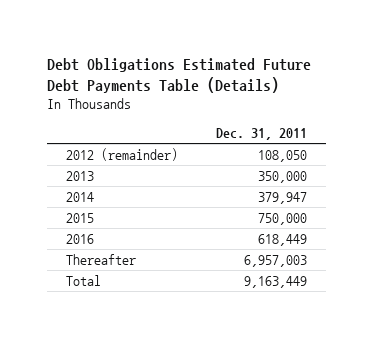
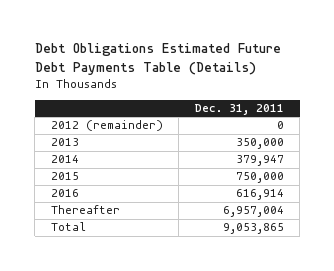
- 2012 (remainder) | 108,050
+ 2012 (remainder) | 0
- 2016 | 618,449
- Thereafter | 6,957,003
- Total | 9,163,449
+ 2016 | 616,914
+ Thereafter | 6,957,004
+ Total | 9,053,865

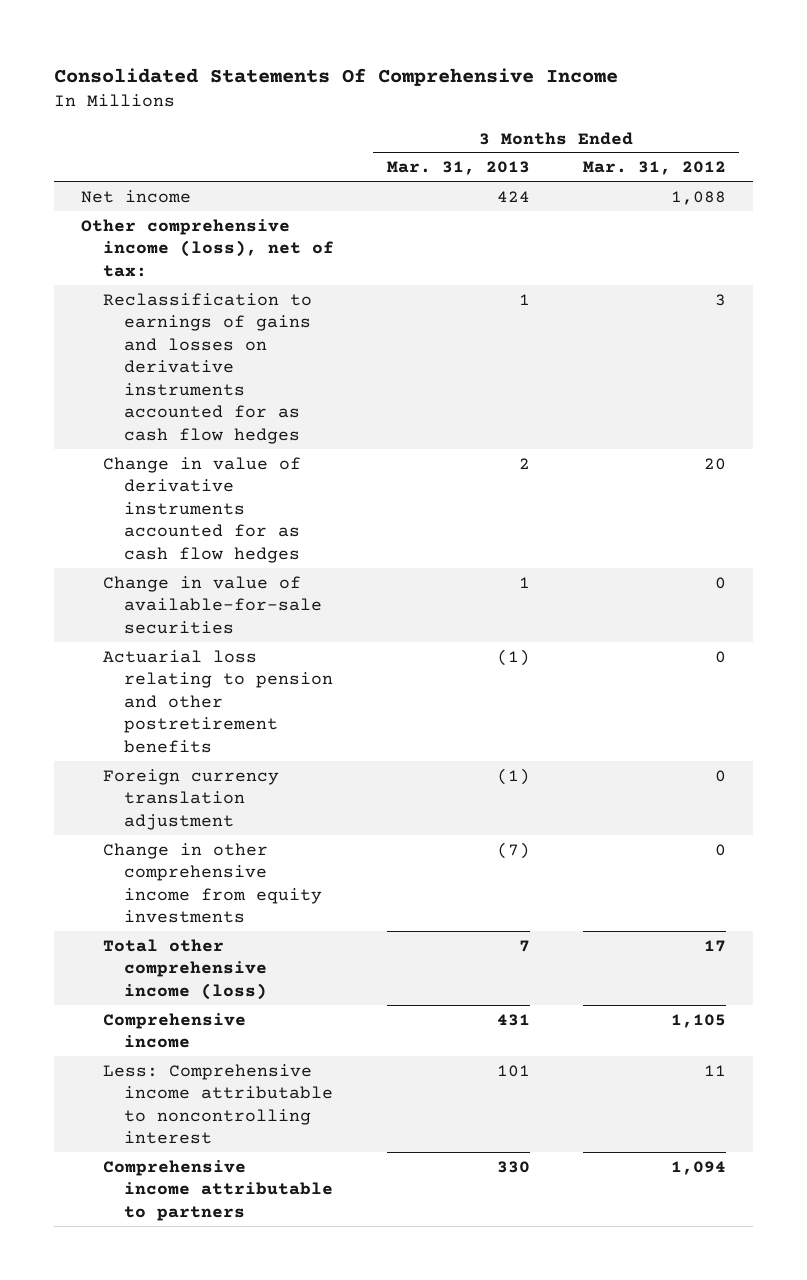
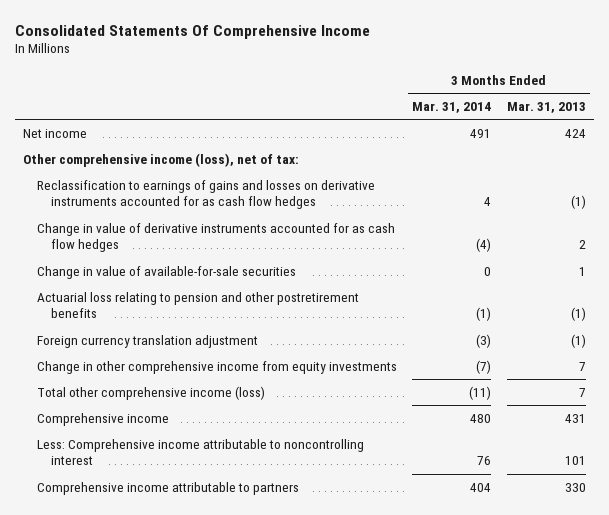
- | 3 Months Ended Mar. 31, 2013 | 3 Months Ended Mar. 31, 2012
+ | 3 Months Ended Mar. 31, 2014 | 3 Months Ended Mar. 31, 2013
- Reclassification to earnings of gains and losses on derivative instruments accounted for as cash flow hedges | 1 | 3
+ Reclassification to earnings of gains and losses on derivative instruments accounted for as cash flow hedges | 4 | (1)
- Change in other comprehensive income from equity investments | (7) | 0
+ Change in other comprehensive income from equity investments | (7) | 7

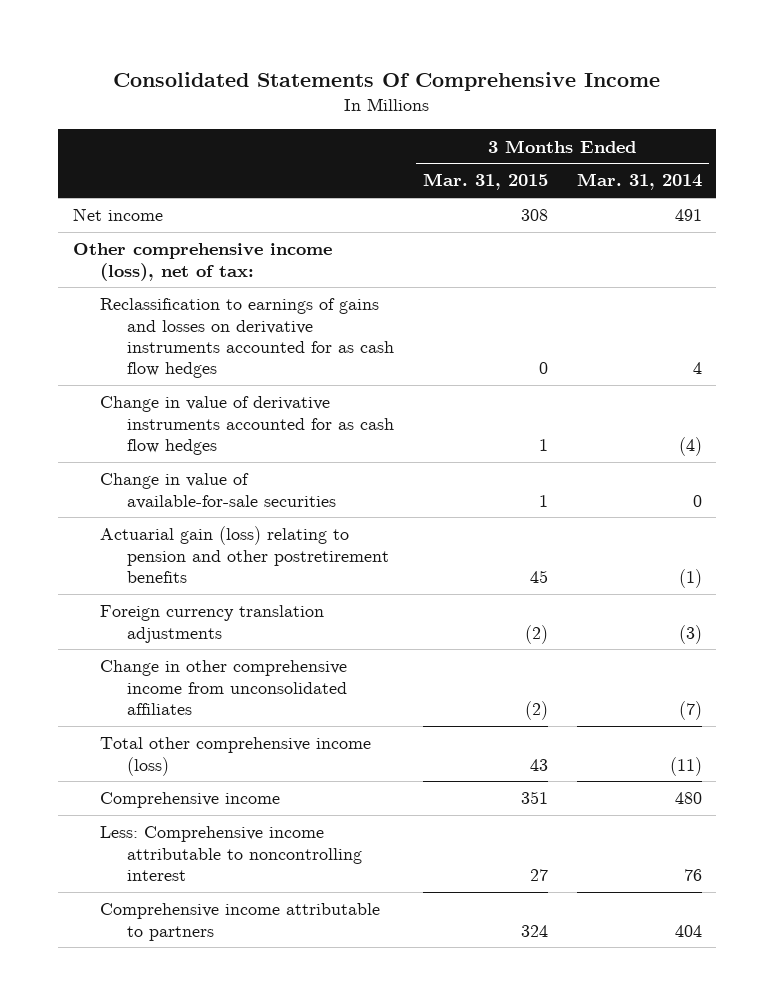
- | 3 Months Ended Mar. 31, 2014 | 3 Months Ended Mar. 31, 2013
+ | 3 Months Ended Mar. 31, 2015 | 3 Months Ended Mar. 31, 2014
- Actuarial loss relating to pension and other postretirement benefits | (1) | (1)
- Foreign currency translation adjustment | (3) | (1)
- Change in other comprehensive income from equity investments | (7) | 7
+ Actuarial gain (loss) relating to pension and other postretirement benefits | 45 | (1)
+ Foreign currency translation adjustments | (2) | (3)
+ Change in other comprehensive income from unconsolidated affiliates | (2) | (7)

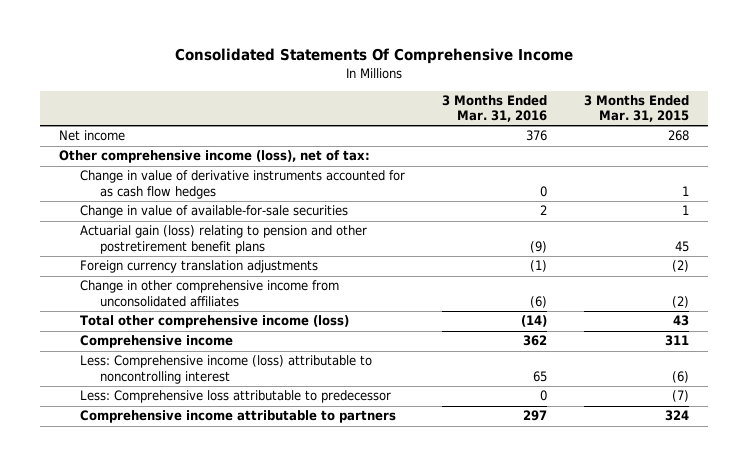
- | 3 Months Ended Mar. 31, 2015 | 3 Months Ended Mar. 31, 2014
+ | 3 Months Ended Mar. 31, 2016 | 3 Months Ended Mar. 31, 2015
- Net income | 308 | 491
+ Net income | 376 | 268
- Reclassification to earnings of gains and losses on derivative instruments accounted for as cash flow hedges | 0 | 4
- Actuarial gain (loss) relating to pension and other postretirement benefits | 45 | (1)
+ Actuarial gain (loss) relating to pension and other postretirement benefit plans | (9) | 45
- Comprehensive income | 351 | 480
- Less: Comprehensive income attributable to noncontrolling interest | 27 | 76
+ Comprehensive income | 362 | 311
+ Less: Comprehensive income (loss) attributable to noncontrolling interest | 65 | (6)
+ Less: Comprehensive loss attributable to predecessor | 0 | (7)

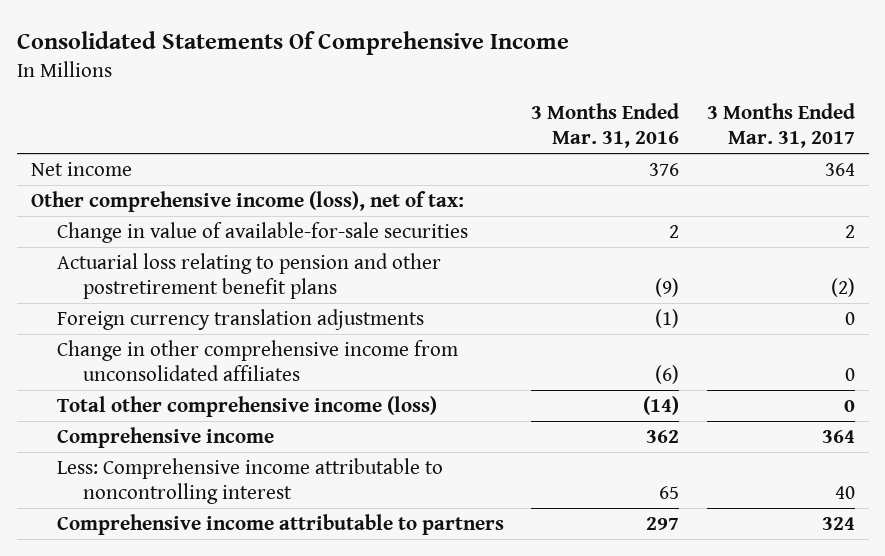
- | 3 Months Ended Mar. 31, 2016 | 3 Months Ended Mar. 31, 2015
+ | 3 Months Ended Mar. 31, 2016 | 3 Months Ended Mar. 31, 2017
- Change in value of derivative instruments accounted for as cash flow hedges | 0 | 1
- Actuarial gain (loss) relating to pension and other postretirement benefit plans | (9) | 45
+ Actuarial loss relating to pension and other postretirement benefit plans | (9) | (2)
- Less: Comprehensive income (loss) attributable to noncontrolling interest | 65 | (6)
- Less: Comprehensive loss attributable to predecessor | 0 | (7)
+ Less: Comprehensive income attributable to noncontrolling interest | 65 | 40

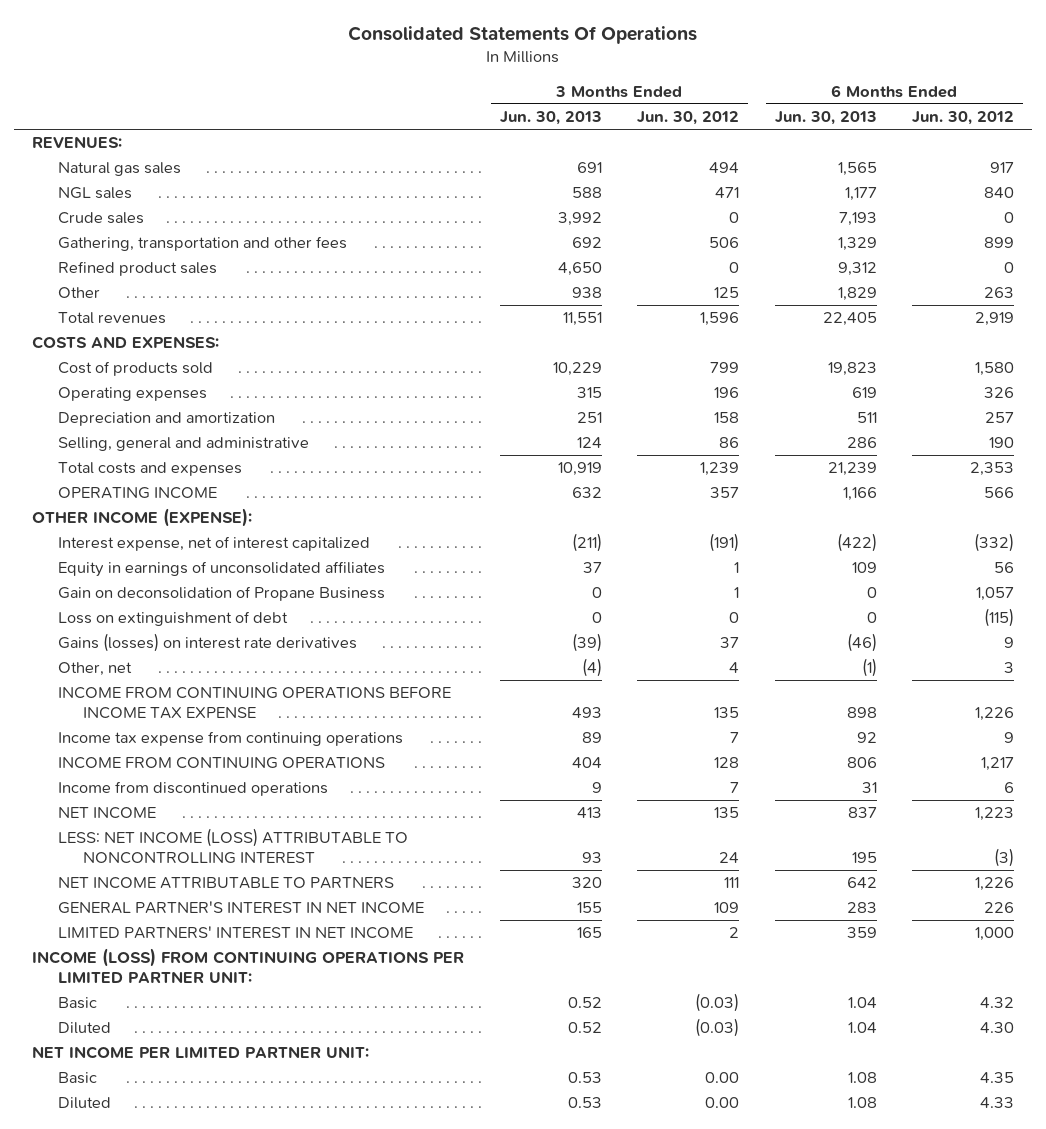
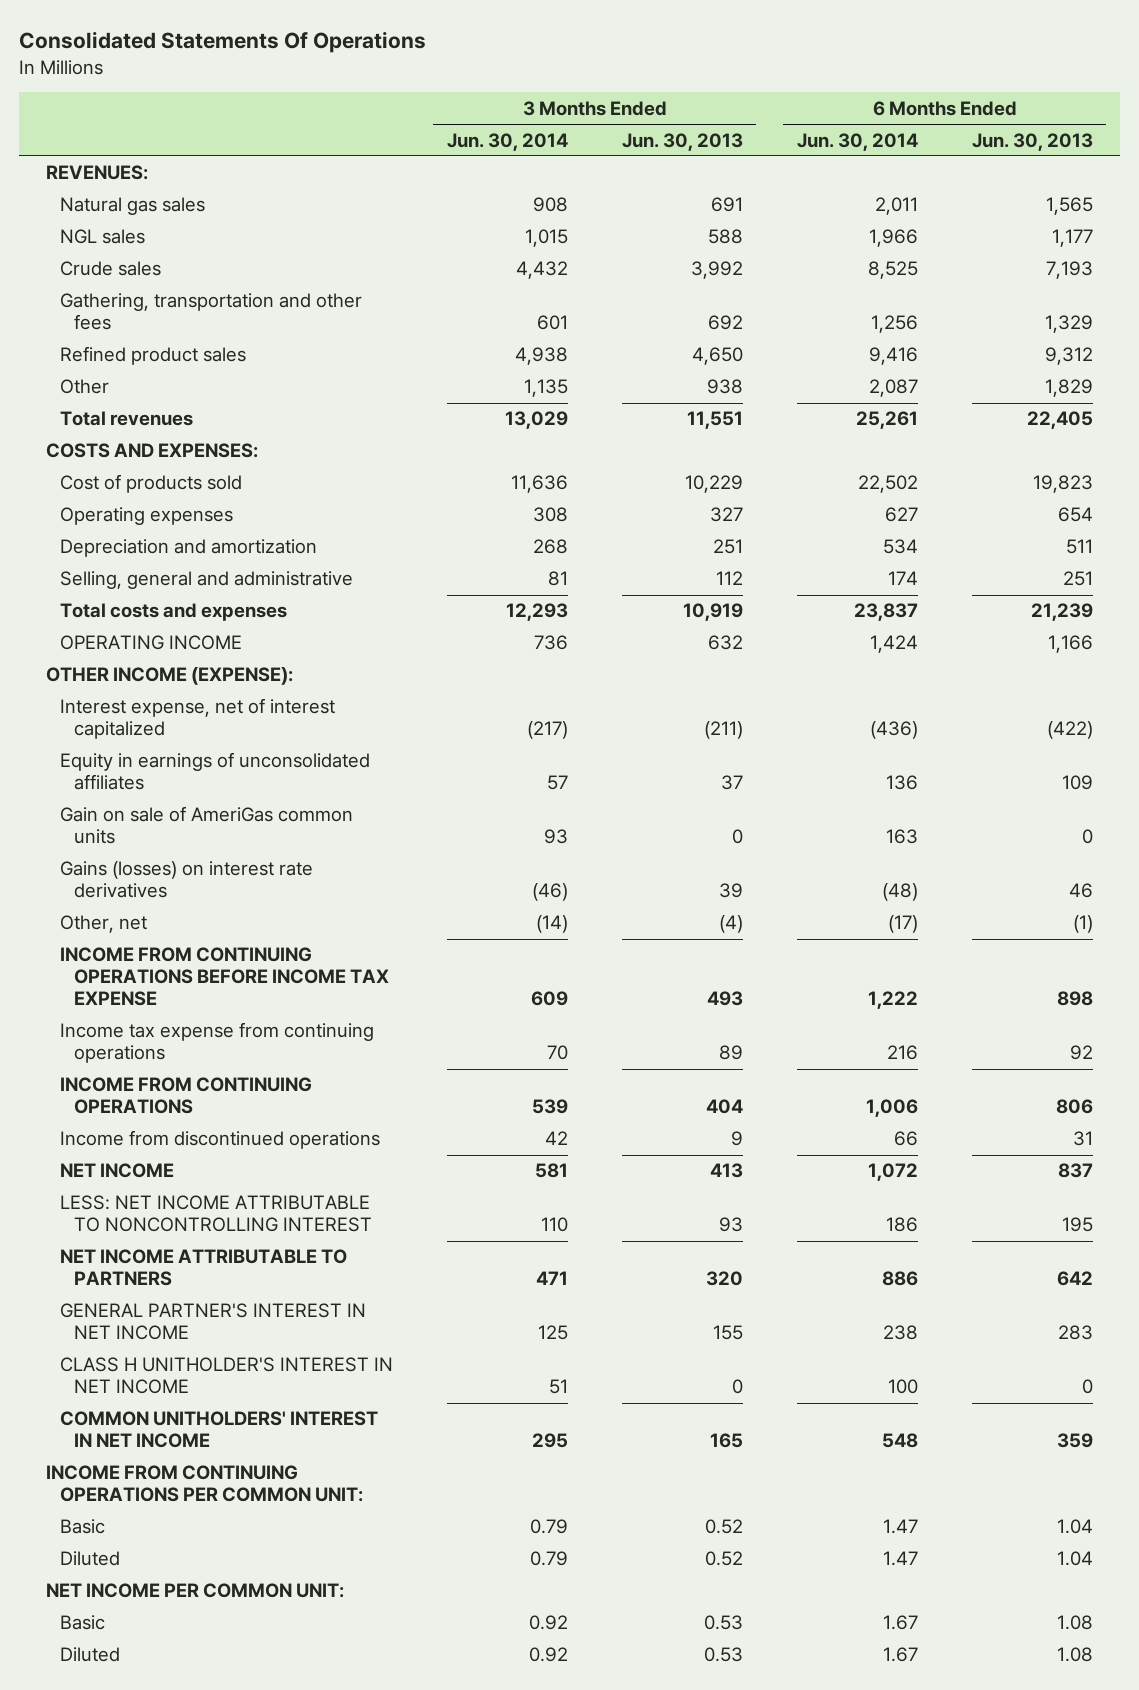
- | 3 Months Ended Jun. 30, 2013 | 3 Months Ended Jun. 30, 2012 | 6 Months Ended Jun. 30, 2013 | 6 Months Ended Jun. 30, 2012
+ | 3 Months Ended Jun. 30, 2014 | 3 Months Ended Jun. 30, 2013 | 6 Months Ended Jun. 30, 2014 | 6 Months Ended Jun. 30, 2013
- Operating expenses | 315 | 196 | 619 | 326
+ Operating expenses | 308 | 327 | 627 | 654
- Selling, general and administrative | 124 | 86 | 286 | 190
+ Selling, general and administrative | 81 | 112 | 174 | 251
- Gain on deconsolidation of Propane Business | 0 | 1 | 0 | 1,057
- Loss on extinguishment of debt | 0 | 0 | 0 | (115)
- Gains (losses) on interest rate derivatives | (39) | 37 | (46) | 9
+ Gain on sale of AmeriGas common units | 93 | 0 | 163 | 0
+ Gains (losses) on interest rate derivatives | (46) | 39 | (48) | 46
- LESS: NET INCOME (LOSS) ATTRIBUTABLE TO NONCONTROLLING INTEREST | 93 | 24 | 195 | (3)
+ LESS: NET INCOME ATTRIBUTABLE TO NONCONTROLLING INTEREST | 110 | 93 | 186 | 195
- LIMITED PARTNERS' INTEREST IN NET INCOME | 165 | 2 | 359 | 1,000
- INCOME (LOSS) FROM CONTINUING OPERATIONS PER LIMITED PARTNER UNIT:
+ CLASS H UNITHOLDER'S INTEREST IN NET INCOME | 51 | 0 | 100 | 0
+ COMMON UNITHOLDERS' INTEREST IN NET INCOME | 295 | 165 | 548 | 359
+ INCOME FROM CONTINUING OPERATIONS PER COMMON UNIT:
- NET INCOME PER LIMITED PARTNER UNIT:
+ NET INCOME PER COMMON UNIT:

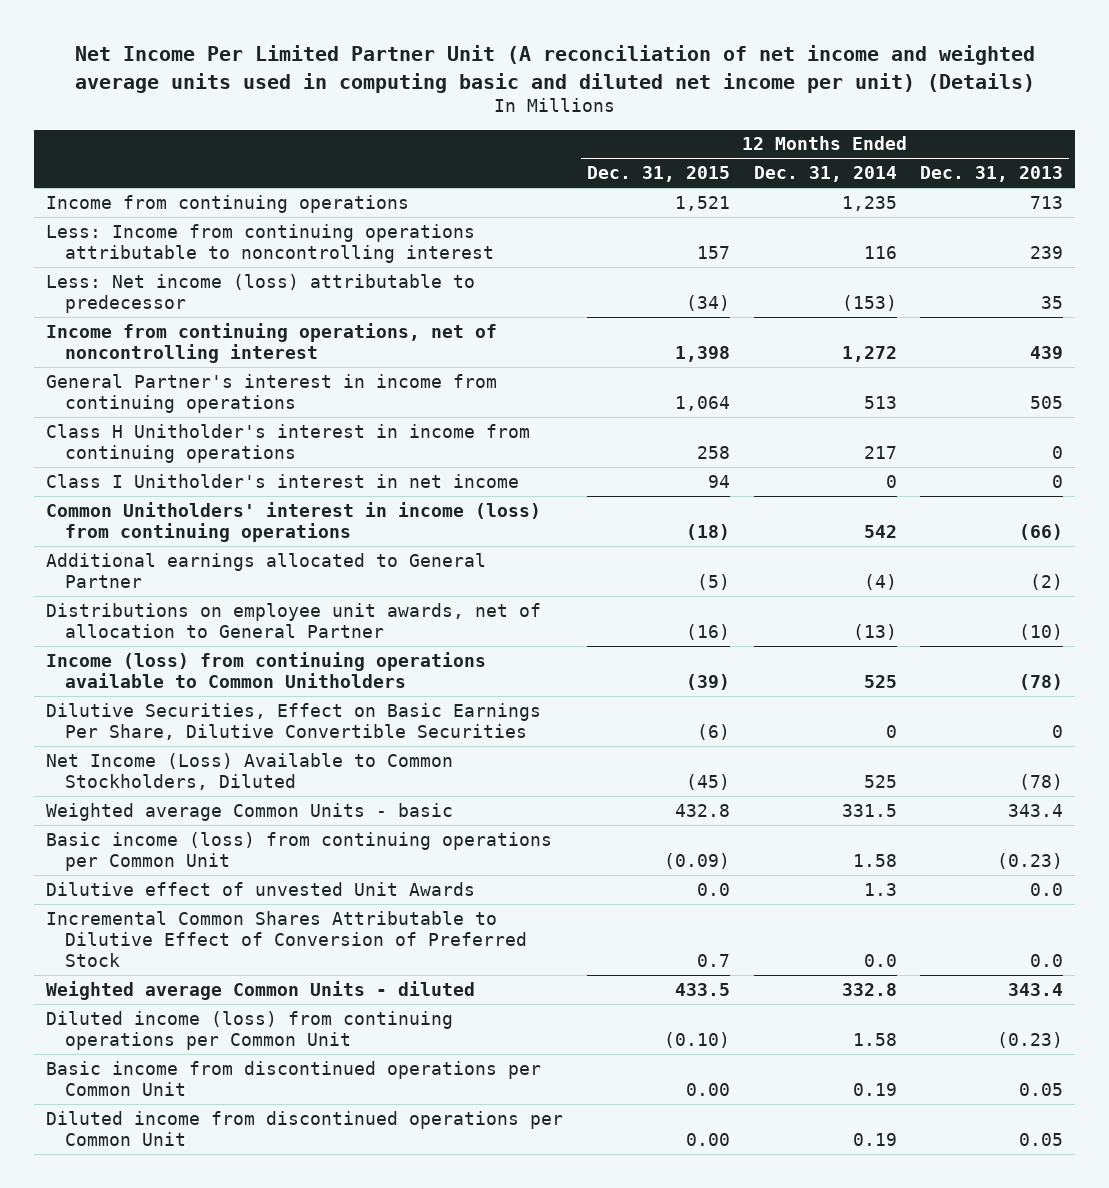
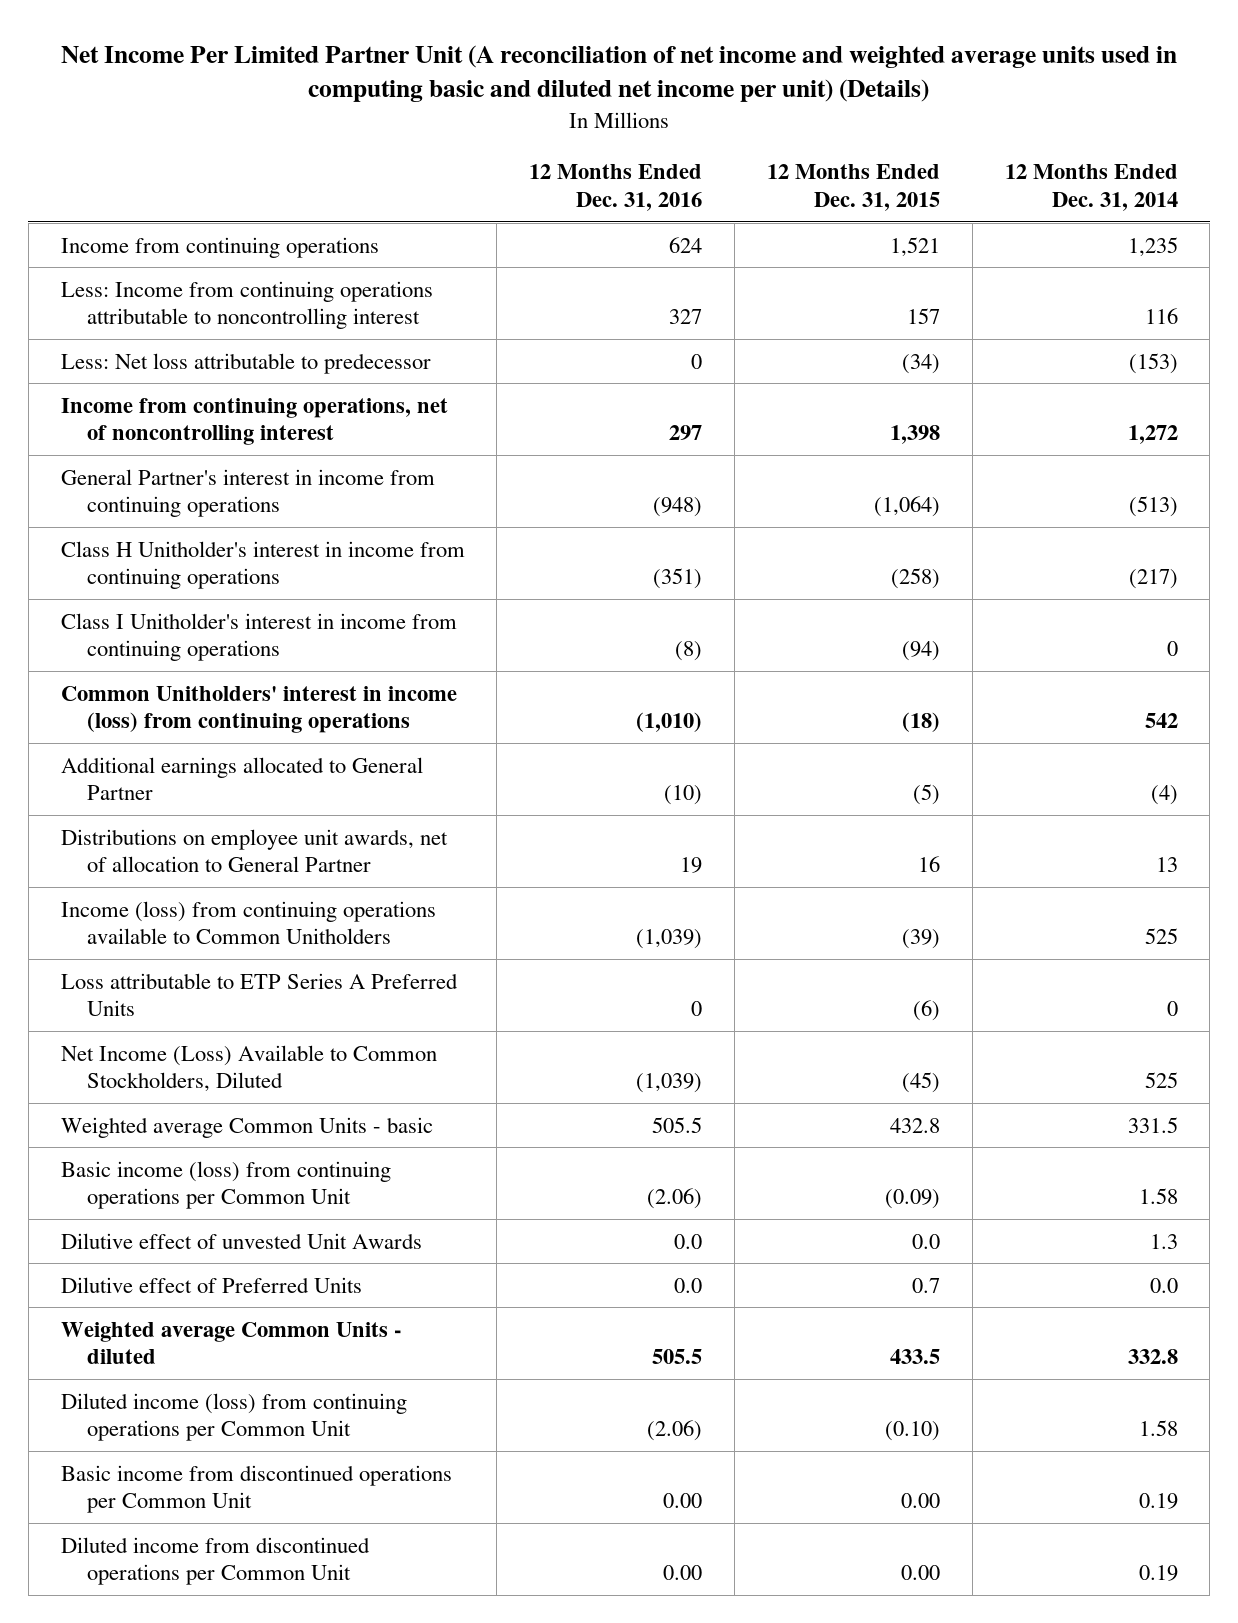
- | 12 Months Ended Dec. 31, 2015 | 12 Months Ended Dec. 31, 2014 | 12 Months Ended Dec. 31, 2013
+ | 12 Months Ended Dec. 31, 2016 | 12 Months Ended Dec. 31, 2015 | 12 Months Ended Dec. 31, 2014
- Less: Net income (loss) attributable to predecessor | (34) | (153) | 35
+ Less: Net loss attributable to predecessor | 0 | (34) | (153)
- General Partner's interest in income from continuing operations | 1,064 | 513 | 505
- Class H Unitholder's interest in income from continuing operations | 258 | 217 | 0
- Class I Unitholder's interest in net income | 94 | 0 | 0
+ General Partner's interest in income from continuing operations | (948) | (1,064) | (513)
+ Class H Unitholder's interest in income from continuing operations | (351) | (258) | (217)
+ Class I Unitholder's interest in income from continuing operations | (8) | (94) | 0
- Distributions on employee unit awards, net of allocation to General Partner | (16) | (13) | (10)
+ Distributions on employee unit awards, net of allocation to General Partner | 19 | 16 | 13
- Dilutive Securities, Effect on Basic Earnings Per Share, Dilutive Convertible Securities | (6) | 0 | 0
+ Loss attributable to ETP Series A Preferred Units | 0 | (6) | 0
- Incremental Common Shares Attributable to Dilutive Effect of Conversion of Preferred Stock | 0.7 | 0.0 | 0.0
+ Dilutive effect of Preferred Units | 0.0 | 0.7 | 0.0

